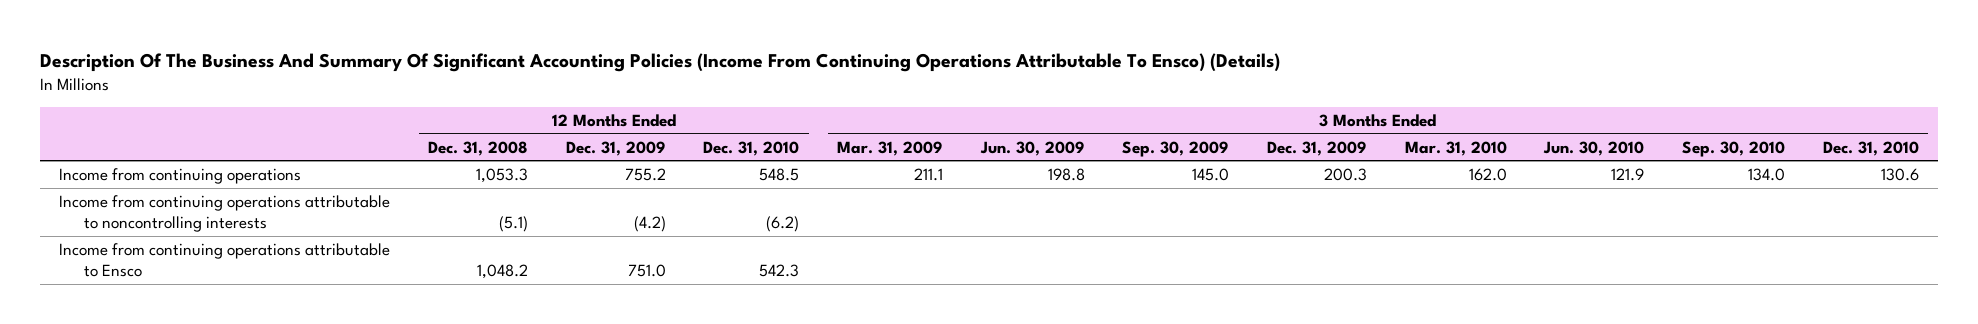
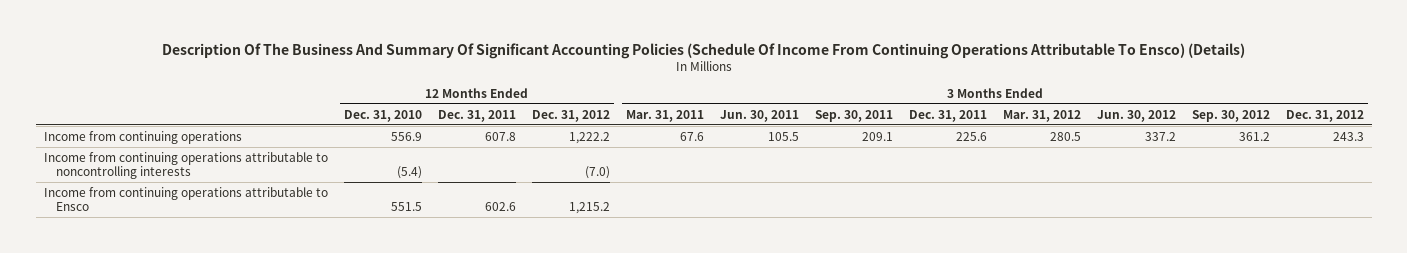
- Description Of The Business And Summary Of Significant Accounting Policies (Income From Continuing Operations Attributable To Ensco) (Details)
+ Description Of The Business And Summary Of Significant Accounting Policies (Schedule Of Income From Continuing Operations Attributable To Ensco) (Details)
- | 12 Months Ended Dec. 31, 2008 | 12 Months Ended Dec. 31, 2009 | 12 Months Ended Dec. 31, 2010 | 3 Months Ended Mar. 31, 2009 | 3 Months Ended Jun. 30, 2009 | 3 Months Ended Sep. 30, 2009 | 3 Months Ended Dec. 31, 2009 | 3 Months Ended Mar. 31, 2010 | 3 Months Ended Jun. 30, 2010 | 3 Months Ended Sep. 30, 2010 | 3 Months Ended Dec. 31, 2010
+ | 12 Months Ended Dec. 31, 2010 | 12 Months Ended Dec. 31, 2011 | 12 Months Ended Dec. 31, 2012 | 3 Months Ended Mar. 31, 2011 | 3 Months Ended Jun. 30, 2011 | 3 Months Ended Sep. 30, 2011 | 3 Months Ended Dec. 31, 2011 | 3 Months Ended Mar. 31, 2012 | 3 Months Ended Jun. 30, 2012 | 3 Months Ended Sep. 30, 2012 | 3 Months Ended Dec. 31, 2012
- Income from continuing operations | 1,053.3 | 755.2 | 548.5 | 211.1 | 198.8 | 145.0 | 200.3 | 162.0 | 121.9 | 134.0 | 130.6
- Income from continuing operations attributable to noncontrolling interests | (5.1) | (4.2) | (6.2) | | | | | | | |
- Income from continuing operations attributable to Ensco | 1,048.2 | 751.0 | 542.3 | | | | | | | |
+ Income from continuing operations | 556.9 | 607.8 | 1,222.2 | 67.6 | 105.5 | 209.1 | 225.6 | 280.5 | 337.2 | 361.2 | 243.3
+ Income from continuing operations attributable to noncontrolling interests | (5.4) | | (7.0) | | | | | | | |
+ Income from continuing operations attributable to Ensco | 551.5 | 602.6 | 1,215.2 | | | | | | | |

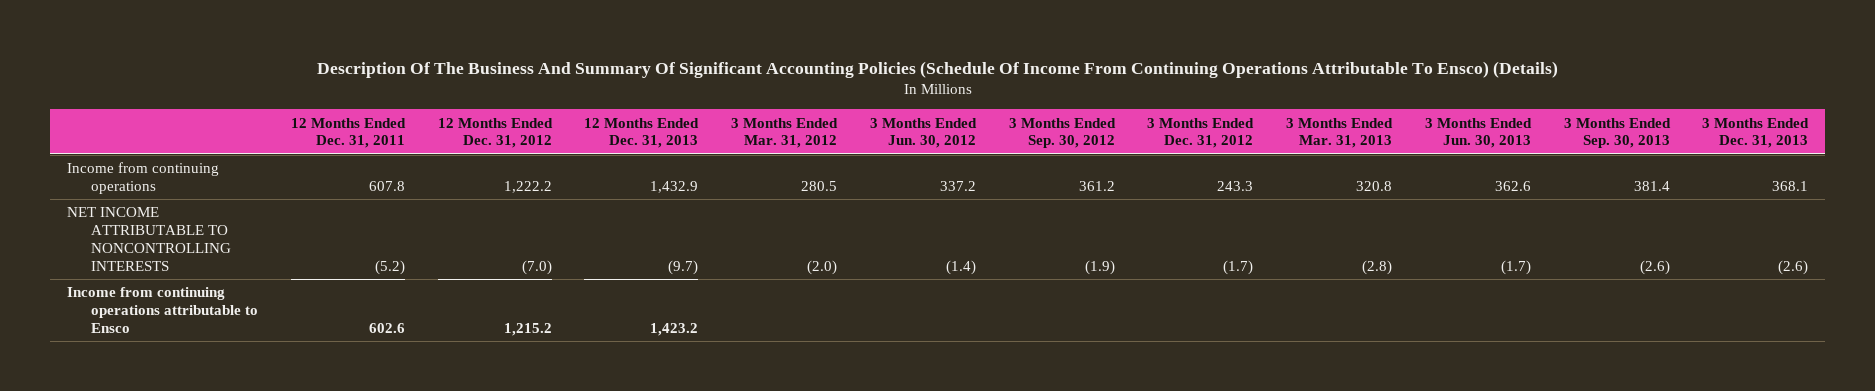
- | 12 Months Ended Dec. 31, 2010 | 12 Months Ended Dec. 31, 2011 | 12 Months Ended Dec. 31, 2012 | 3 Months Ended Mar. 31, 2011 | 3 Months Ended Jun. 30, 2011 | 3 Months Ended Sep. 30, 2011 | 3 Months Ended Dec. 31, 2011 | 3 Months Ended Mar. 31, 2012 | 3 Months Ended Jun. 30, 2012 | 3 Months Ended Sep. 30, 2012 | 3 Months Ended Dec. 31, 2012
+ | 12 Months Ended Dec. 31, 2011 | 12 Months Ended Dec. 31, 2012 | 12 Months Ended Dec. 31, 2013 | 3 Months Ended Mar. 31, 2012 | 3 Months Ended Jun. 30, 2012 | 3 Months Ended Sep. 30, 2012 | 3 Months Ended Dec. 31, 2012 | 3 Months Ended Mar. 31, 2013 | 3 Months Ended Jun. 30, 2013 | 3 Months Ended Sep. 30, 2013 | 3 Months Ended Dec. 31, 2013
- Income from continuing operations attributable to noncontrolling interests | (5.4) | | (7.0) | | | | | | | |
+ NET INCOME ATTRIBUTABLE TO NONCONTROLLING INTERESTS | (5.2) | (7.0) | (9.7) | (2.0) | (1.4) | (1.9) | (1.7) | (2.8) | (1.7) | (2.6) | (2.6)

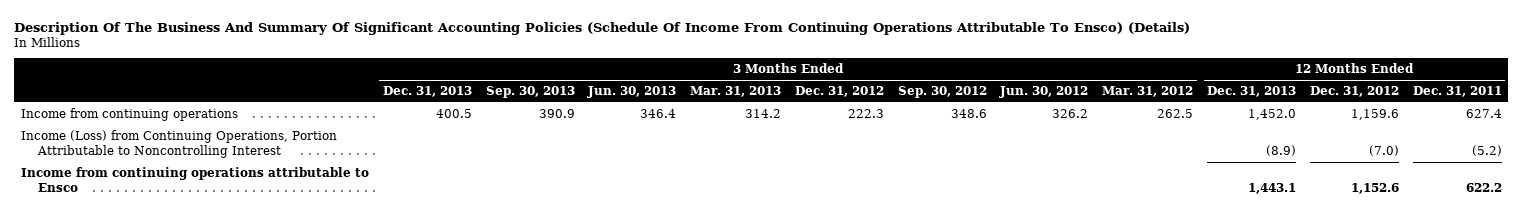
- | 12 Months Ended Dec. 31, 2011 | 12 Months Ended Dec. 31, 2012 | 12 Months Ended Dec. 31, 2013 | 3 Months Ended Mar. 31, 2012 | 3 Months Ended Jun. 30, 2012 | 3 Months Ended Sep. 30, 2012 | 3 Months Ended Dec. 31, 2012 | 3 Months Ended Mar. 31, 2013 | 3 Months Ended Jun. 30, 2013 | 3 Months Ended Sep. 30, 2013 | 3 Months Ended Dec. 31, 2013
+ | 3 Months Ended Dec. 31, 2013 | 3 Months Ended Sep. 30, 2013 | 3 Months Ended Jun. 30, 2013 | 3 Months Ended Mar. 31, 2013 | 3 Months Ended Dec. 31, 2012 | 3 Months Ended Sep. 30, 2012 | 3 Months Ended Jun. 30, 2012 | 3 Months Ended Mar. 31, 2012 | 12 Months Ended Dec. 31, 2013 | 12 Months Ended Dec. 31, 2012 | 12 Months Ended Dec. 31, 2011
- Income from continuing operations | 607.8 | 1,222.2 | 1,432.9 | 280.5 | 337.2 | 361.2 | 243.3 | 320.8 | 362.6 | 381.4 | 368.1
- NET INCOME ATTRIBUTABLE TO NONCONTROLLING INTERESTS | (5.2) | (7.0) | (9.7) | (2.0) | (1.4) | (1.9) | (1.7) | (2.8) | (1.7) | (2.6) | (2.6)
- Income from continuing operations attributable to Ensco | 602.6 | 1,215.2 | 1,423.2 | | | | | | | |
+ Income from continuing operations | 400.5 | 390.9 | 346.4 | 314.2 | 222.3 | 348.6 | 326.2 | 262.5 | 1,452.0 | 1,159.6 | 627.4
+ Income (Loss) from Continuing Operations, Portion Attributable to Noncontrolling Interest | | | | | | | | | (8.9) | (7.0) | (5.2)
+ Income from continuing operations attributable to Ensco | | | | | | | | | 1,443.1 | 1,152.6 | 622.2

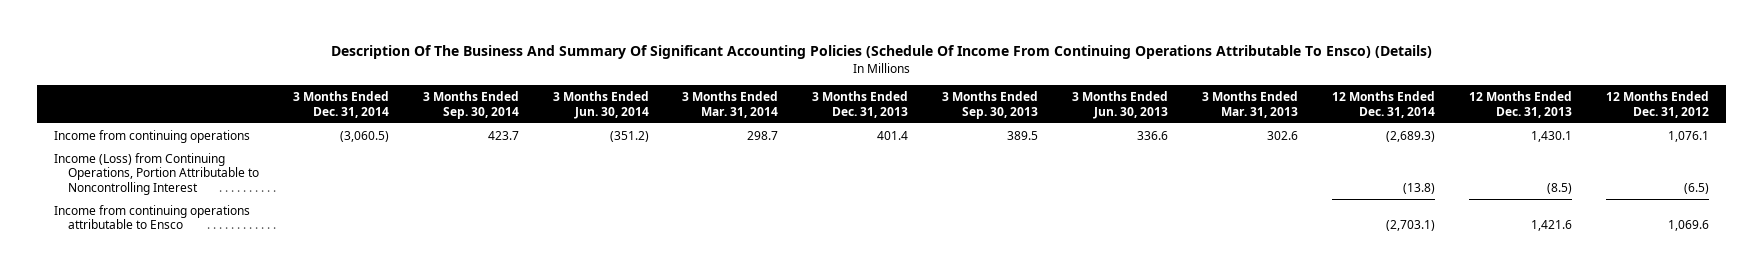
- | 3 Months Ended Dec. 31, 2013 | 3 Months Ended Sep. 30, 2013 | 3 Months Ended Jun. 30, 2013 | 3 Months Ended Mar. 31, 2013 | 3 Months Ended Dec. 31, 2012 | 3 Months Ended Sep. 30, 2012 | 3 Months Ended Jun. 30, 2012 | 3 Months Ended Mar. 31, 2012 | 12 Months Ended Dec. 31, 2013 | 12 Months Ended Dec. 31, 2012 | 12 Months Ended Dec. 31, 2011
+ | 3 Months Ended Dec. 31, 2014 | 3 Months Ended Sep. 30, 2014 | 3 Months Ended Jun. 30, 2014 | 3 Months Ended Mar. 31, 2014 | 3 Months Ended Dec. 31, 2013 | 3 Months Ended Sep. 30, 2013 | 3 Months Ended Jun. 30, 2013 | 3 Months Ended Mar. 31, 2013 | 12 Months Ended Dec. 31, 2014 | 12 Months Ended Dec. 31, 2013 | 12 Months Ended Dec. 31, 2012
- Income from continuing operations | 400.5 | 390.9 | 346.4 | 314.2 | 222.3 | 348.6 | 326.2 | 262.5 | 1,452.0 | 1,159.6 | 627.4
- Income (Loss) from Continuing Operations, Portion Attributable to Noncontrolling Interest | | | | | | | | | (8.9) | (7.0) | (5.2)
- Income from continuing operations attributable to Ensco | | | | | | | | | 1,443.1 | 1,152.6 | 622.2
+ Income from continuing operations | (3,060.5) | 423.7 | (351.2) | 298.7 | 401.4 | 389.5 | 336.6 | 302.6 | (2,689.3) | 1,430.1 | 1,076.1
+ Income (Loss) from Continuing Operations, Portion Attributable to Noncontrolling Interest | | | | | | | | | (13.8) | (8.5) | (6.5)
+ Income from continuing operations attributable to Ensco | | | | | | | | | (2,703.1) | 1,421.6 | 1,069.6

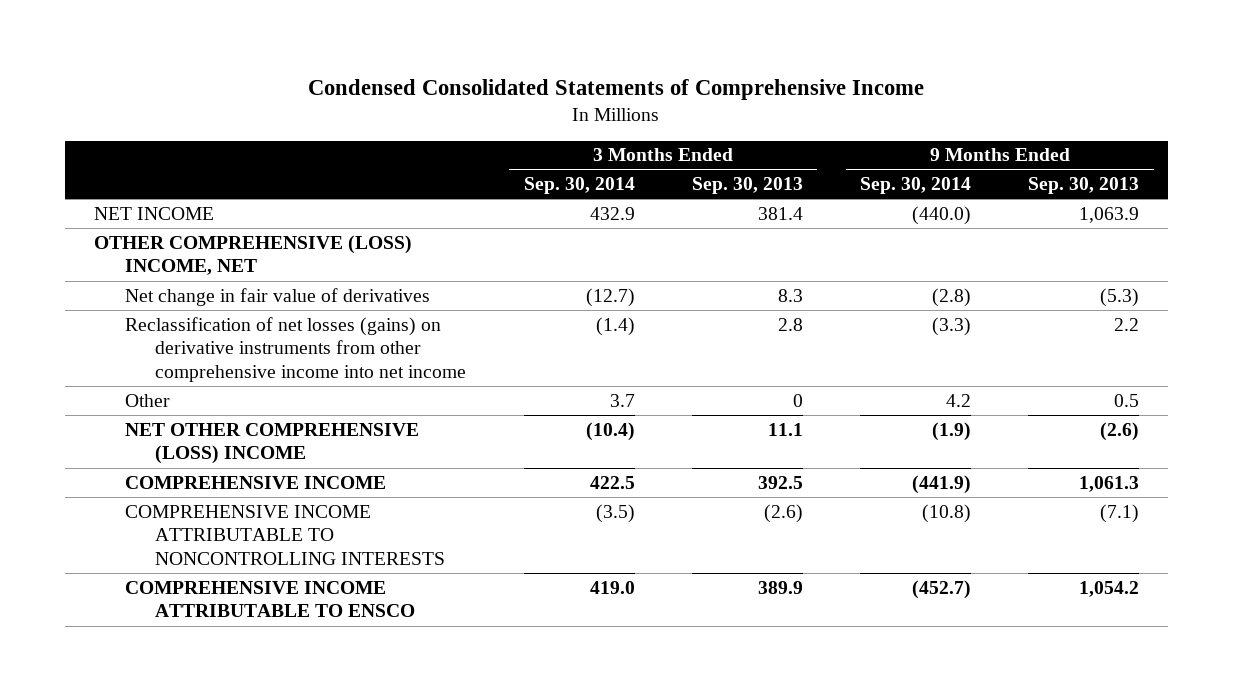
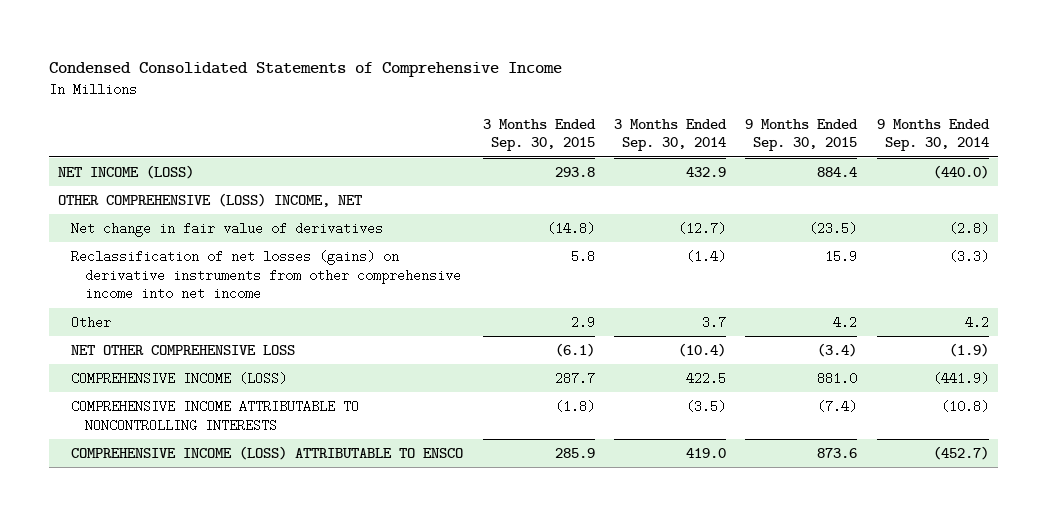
- | 3 Months Ended Sep. 30, 2014 | 3 Months Ended Sep. 30, 2013 | 9 Months Ended Sep. 30, 2014 | 9 Months Ended Sep. 30, 2013
+ | 3 Months Ended Sep. 30, 2015 | 3 Months Ended Sep. 30, 2014 | 9 Months Ended Sep. 30, 2015 | 9 Months Ended Sep. 30, 2014
- NET INCOME | 432.9 | 381.4 | (440.0) | 1,063.9
+ NET INCOME (LOSS) | 293.8 | 432.9 | 884.4 | (440.0)
- NET OTHER COMPREHENSIVE (LOSS) INCOME | (10.4) | 11.1 | (1.9) | (2.6)
- COMPREHENSIVE INCOME | 422.5 | 392.5 | (441.9) | 1,061.3
+ NET OTHER COMPREHENSIVE LOSS | (6.1) | (10.4) | (3.4) | (1.9)
+ COMPREHENSIVE INCOME (LOSS) | 287.7 | 422.5 | 881.0 | (441.9)
- COMPREHENSIVE INCOME ATTRIBUTABLE TO ENSCO | 419.0 | 389.9 | (452.7) | 1,054.2
+ COMPREHENSIVE INCOME (LOSS) ATTRIBUTABLE TO ENSCO | 285.9 | 419.0 | 873.6 | (452.7)

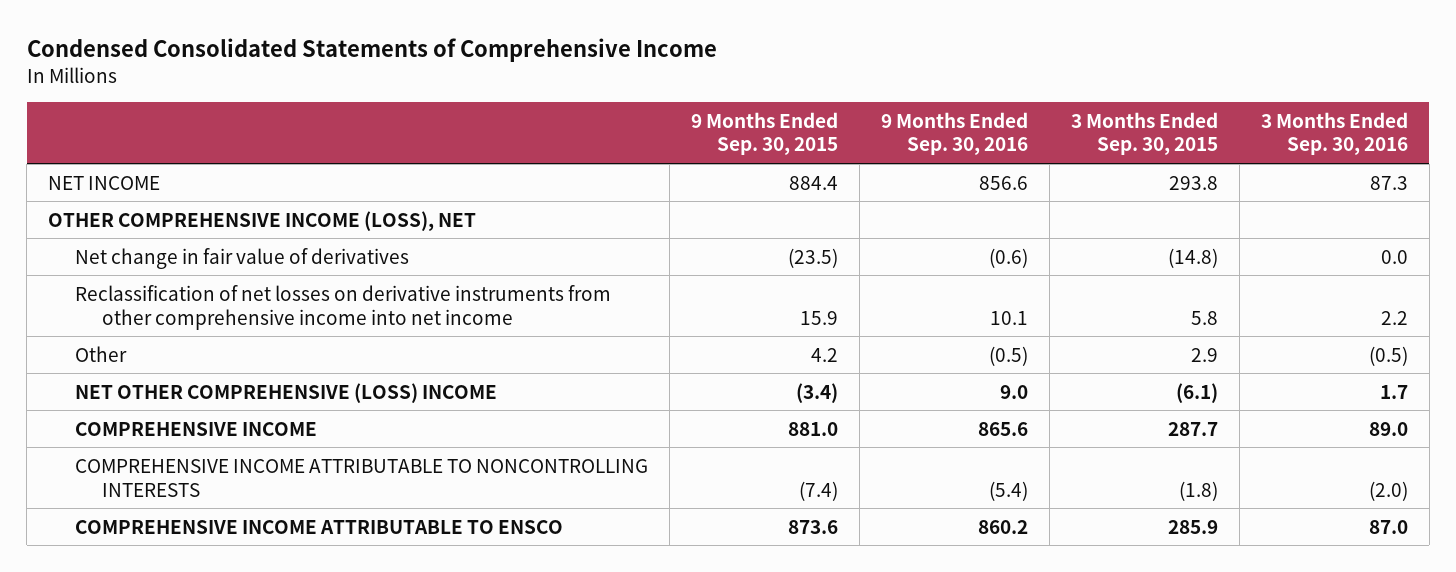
- | 3 Months Ended Sep. 30, 2015 | 3 Months Ended Sep. 30, 2014 | 9 Months Ended Sep. 30, 2015 | 9 Months Ended Sep. 30, 2014
+ | 9 Months Ended Sep. 30, 2015 | 9 Months Ended Sep. 30, 2016 | 3 Months Ended Sep. 30, 2015 | 3 Months Ended Sep. 30, 2016
- NET INCOME (LOSS) | 293.8 | 432.9 | 884.4 | (440.0)
- OTHER COMPREHENSIVE (LOSS) INCOME, NET
+ NET INCOME | 884.4 | 856.6 | 293.8 | 87.3
+ OTHER COMPREHENSIVE INCOME (LOSS), NET
- Reclassification of net losses (gains) on derivative instruments from other comprehensive income into net income | 5.8 | (1.4) | 15.9 | (3.3)
+ Reclassification of net losses on derivative instruments from other comprehensive income into net income | 15.9 | 10.1 | 5.8 | 2.2
- NET OTHER COMPREHENSIVE LOSS | (6.1) | (10.4) | (3.4) | (1.9)
- COMPREHENSIVE INCOME (LOSS) | 287.7 | 422.5 | 881.0 | (441.9)
+ NET OTHER COMPREHENSIVE (LOSS) INCOME | (3.4) | 9.0 | (6.1) | 1.7
+ COMPREHENSIVE INCOME | 881.0 | 865.6 | 287.7 | 89.0
- COMPREHENSIVE INCOME (LOSS) ATTRIBUTABLE TO ENSCO | 285.9 | 419.0 | 873.6 | (452.7)
+ COMPREHENSIVE INCOME ATTRIBUTABLE TO ENSCO | 873.6 | 860.2 | 285.9 | 87.0

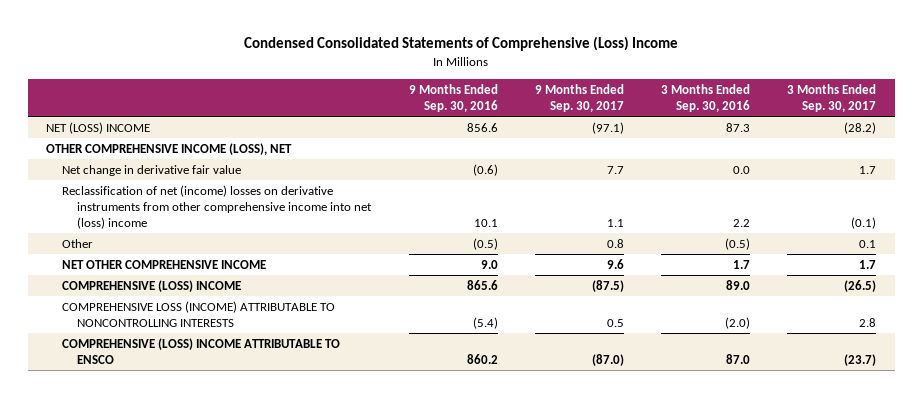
- Condensed Consolidated Statements of Comprehensive Income
+ Condensed Consolidated Statements of Comprehensive (Loss) Income
- | 9 Months Ended Sep. 30, 2015 | 9 Months Ended Sep. 30, 2016 | 3 Months Ended Sep. 30, 2015 | 3 Months Ended Sep. 30, 2016
+ | 9 Months Ended Sep. 30, 2016 | 9 Months Ended Sep. 30, 2017 | 3 Months Ended Sep. 30, 2016 | 3 Months Ended Sep. 30, 2017
- NET INCOME | 884.4 | 856.6 | 293.8 | 87.3
+ NET (LOSS) INCOME | 856.6 | (97.1) | 87.3 | (28.2)
- Net change in fair value of derivatives | (23.5) | (0.6) | (14.8) | 0.0
- Reclassification of net losses on derivative instruments from other comprehensive income into net income | 15.9 | 10.1 | 5.8 | 2.2
+ Net change in derivative fair value | (0.6) | 7.7 | 0.0 | 1.7
+ Reclassification of net (income) losses on derivative instruments from other comprehensive income into net (loss) income | 10.1 | 1.1 | 2.2 | (0.1)
- NET OTHER COMPREHENSIVE (LOSS) INCOME | (3.4) | 9.0 | (6.1) | 1.7
- COMPREHENSIVE INCOME | 881.0 | 865.6 | 287.7 | 89.0
- COMPREHENSIVE INCOME ATTRIBUTABLE TO NONCONTROLLING INTERESTS | (7.4) | (5.4) | (1.8) | (2.0)
- COMPREHENSIVE INCOME ATTRIBUTABLE TO ENSCO | 873.6 | 860.2 | 285.9 | 87.0
+ NET OTHER COMPREHENSIVE INCOME | 9.0 | 9.6 | 1.7 | 1.7
+ COMPREHENSIVE (LOSS) INCOME | 865.6 | (87.5) | 89.0 | (26.5)
+ COMPREHENSIVE LOSS (INCOME) ATTRIBUTABLE TO NONCONTROLLING INTERESTS | (5.4) | 0.5 | (2.0) | 2.8
+ COMPREHENSIVE (LOSS) INCOME ATTRIBUTABLE TO ENSCO | 860.2 | (87.0) | 87.0 | (23.7)

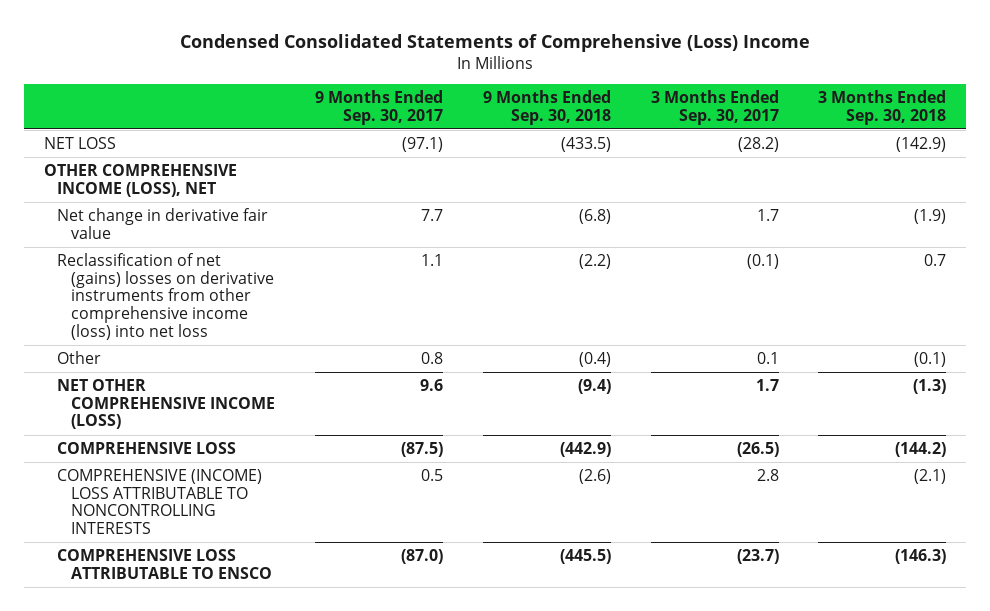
- | 9 Months Ended Sep. 30, 2016 | 9 Months Ended Sep. 30, 2017 | 3 Months Ended Sep. 30, 2016 | 3 Months Ended Sep. 30, 2017
+ | 9 Months Ended Sep. 30, 2017 | 9 Months Ended Sep. 30, 2018 | 3 Months Ended Sep. 30, 2017 | 3 Months Ended Sep. 30, 2018
- NET (LOSS) INCOME | 856.6 | (97.1) | 87.3 | (28.2)
+ NET LOSS | (97.1) | (433.5) | (28.2) | (142.9)
- Reclassification of net (income) losses on derivative instruments from other comprehensive income into net (loss) income | 10.1 | 1.1 | 2.2 | (0.1)
+ Reclassification of net (gains) losses on derivative instruments from other comprehensive income (loss) into net loss | 1.1 | (2.2) | (0.1) | 0.7
- NET OTHER COMPREHENSIVE INCOME | 9.0 | 9.6 | 1.7 | 1.7
- COMPREHENSIVE (LOSS) INCOME | 865.6 | (87.5) | 89.0 | (26.5)
- COMPREHENSIVE LOSS (INCOME) ATTRIBUTABLE TO NONCONTROLLING INTERESTS | (5.4) | 0.5 | (2.0) | 2.8
- COMPREHENSIVE (LOSS) INCOME ATTRIBUTABLE TO ENSCO | 860.2 | (87.0) | 87.0 | (23.7)
+ NET OTHER COMPREHENSIVE INCOME (LOSS) | 9.6 | (9.4) | 1.7 | (1.3)
+ COMPREHENSIVE LOSS | (87.5) | (442.9) | (26.5) | (144.2)
+ COMPREHENSIVE (INCOME) LOSS ATTRIBUTABLE TO NONCONTROLLING INTERESTS | 0.5 | (2.6) | 2.8 | (2.1)
+ COMPREHENSIVE LOSS ATTRIBUTABLE TO ENSCO | (87.0) | (445.5) | (23.7) | (146.3)

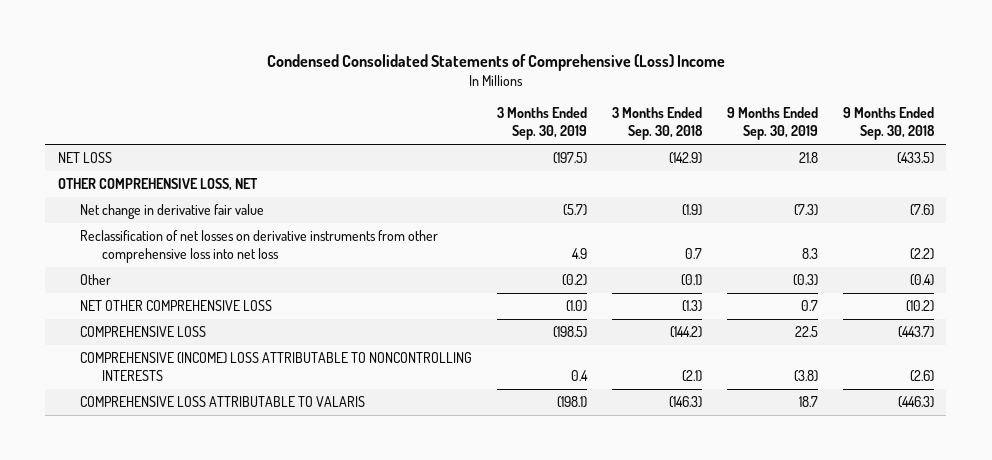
- | 9 Months Ended Sep. 30, 2017 | 9 Months Ended Sep. 30, 2018 | 3 Months Ended Sep. 30, 2017 | 3 Months Ended Sep. 30, 2018
+ | 3 Months Ended Sep. 30, 2019 | 3 Months Ended Sep. 30, 2018 | 9 Months Ended Sep. 30, 2019 | 9 Months Ended Sep. 30, 2018
- OTHER COMPREHENSIVE INCOME (LOSS), NET
- Net change in derivative fair value | 7.7 | (6.8) | 1.7 | (1.9)
- Reclassification of net (gains) losses on derivative instruments from other comprehensive income (loss) into net loss | 1.1 | (2.2) | (0.1) | 0.7
+ OTHER COMPREHENSIVE LOSS, NET
+ Net change in derivative fair value | (5.7) | (1.9) | (7.3) | (7.6)
+ Reclassification of net losses on derivative instruments from other comprehensive loss into net loss | 4.9 | 0.7 | 8.3 | (2.2)
- NET OTHER COMPREHENSIVE INCOME (LOSS) | 9.6 | (9.4) | 1.7 | (1.3)
- COMPREHENSIVE LOSS | (87.5) | (442.9) | (26.5) | (144.2)
+ NET OTHER COMPREHENSIVE LOSS | (1.0) | (1.3) | 0.7 | (10.2)
+ COMPREHENSIVE LOSS | (198.5) | (144.2) | 22.5 | (443.7)
- COMPREHENSIVE LOSS ATTRIBUTABLE TO ENSCO | (87.0) | (445.5) | (23.7) | (146.3)
+ COMPREHENSIVE LOSS ATTRIBUTABLE TO VALARIS | (198.1) | (146.3) | 18.7 | (446.3)

